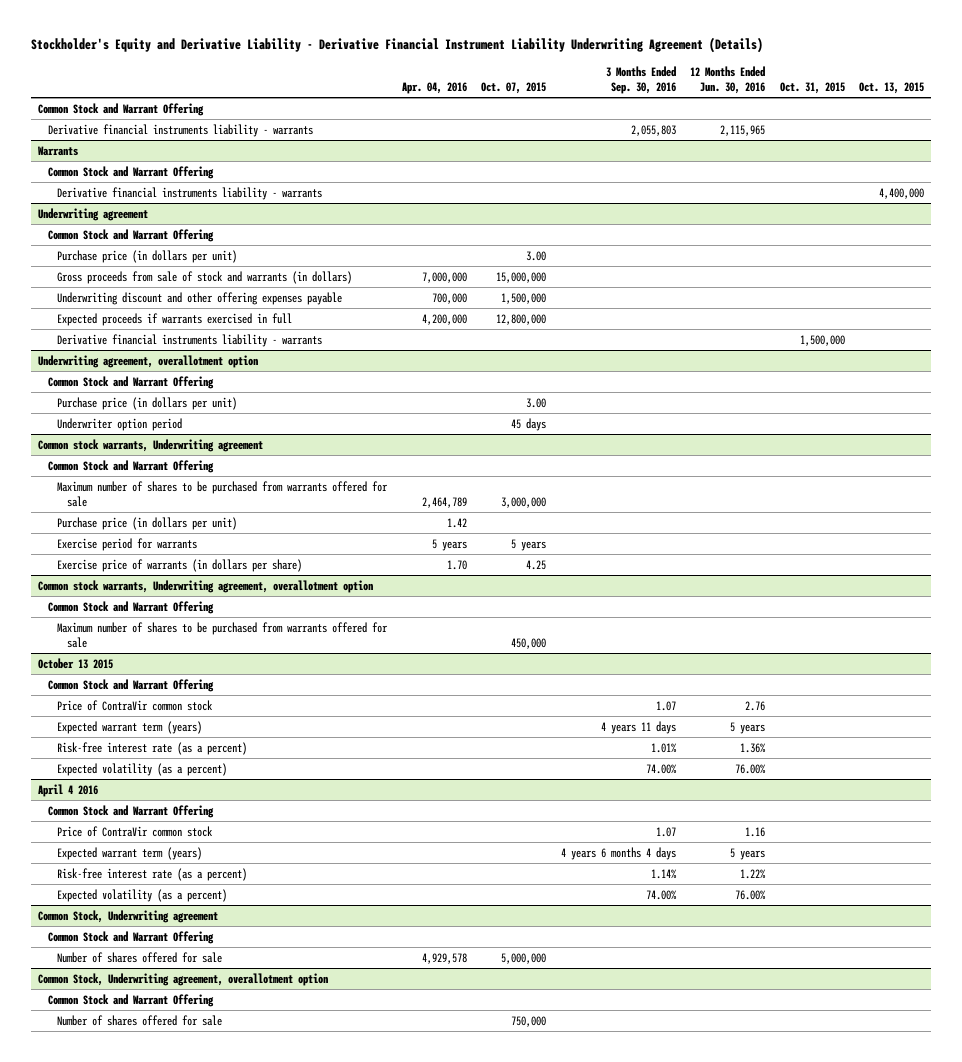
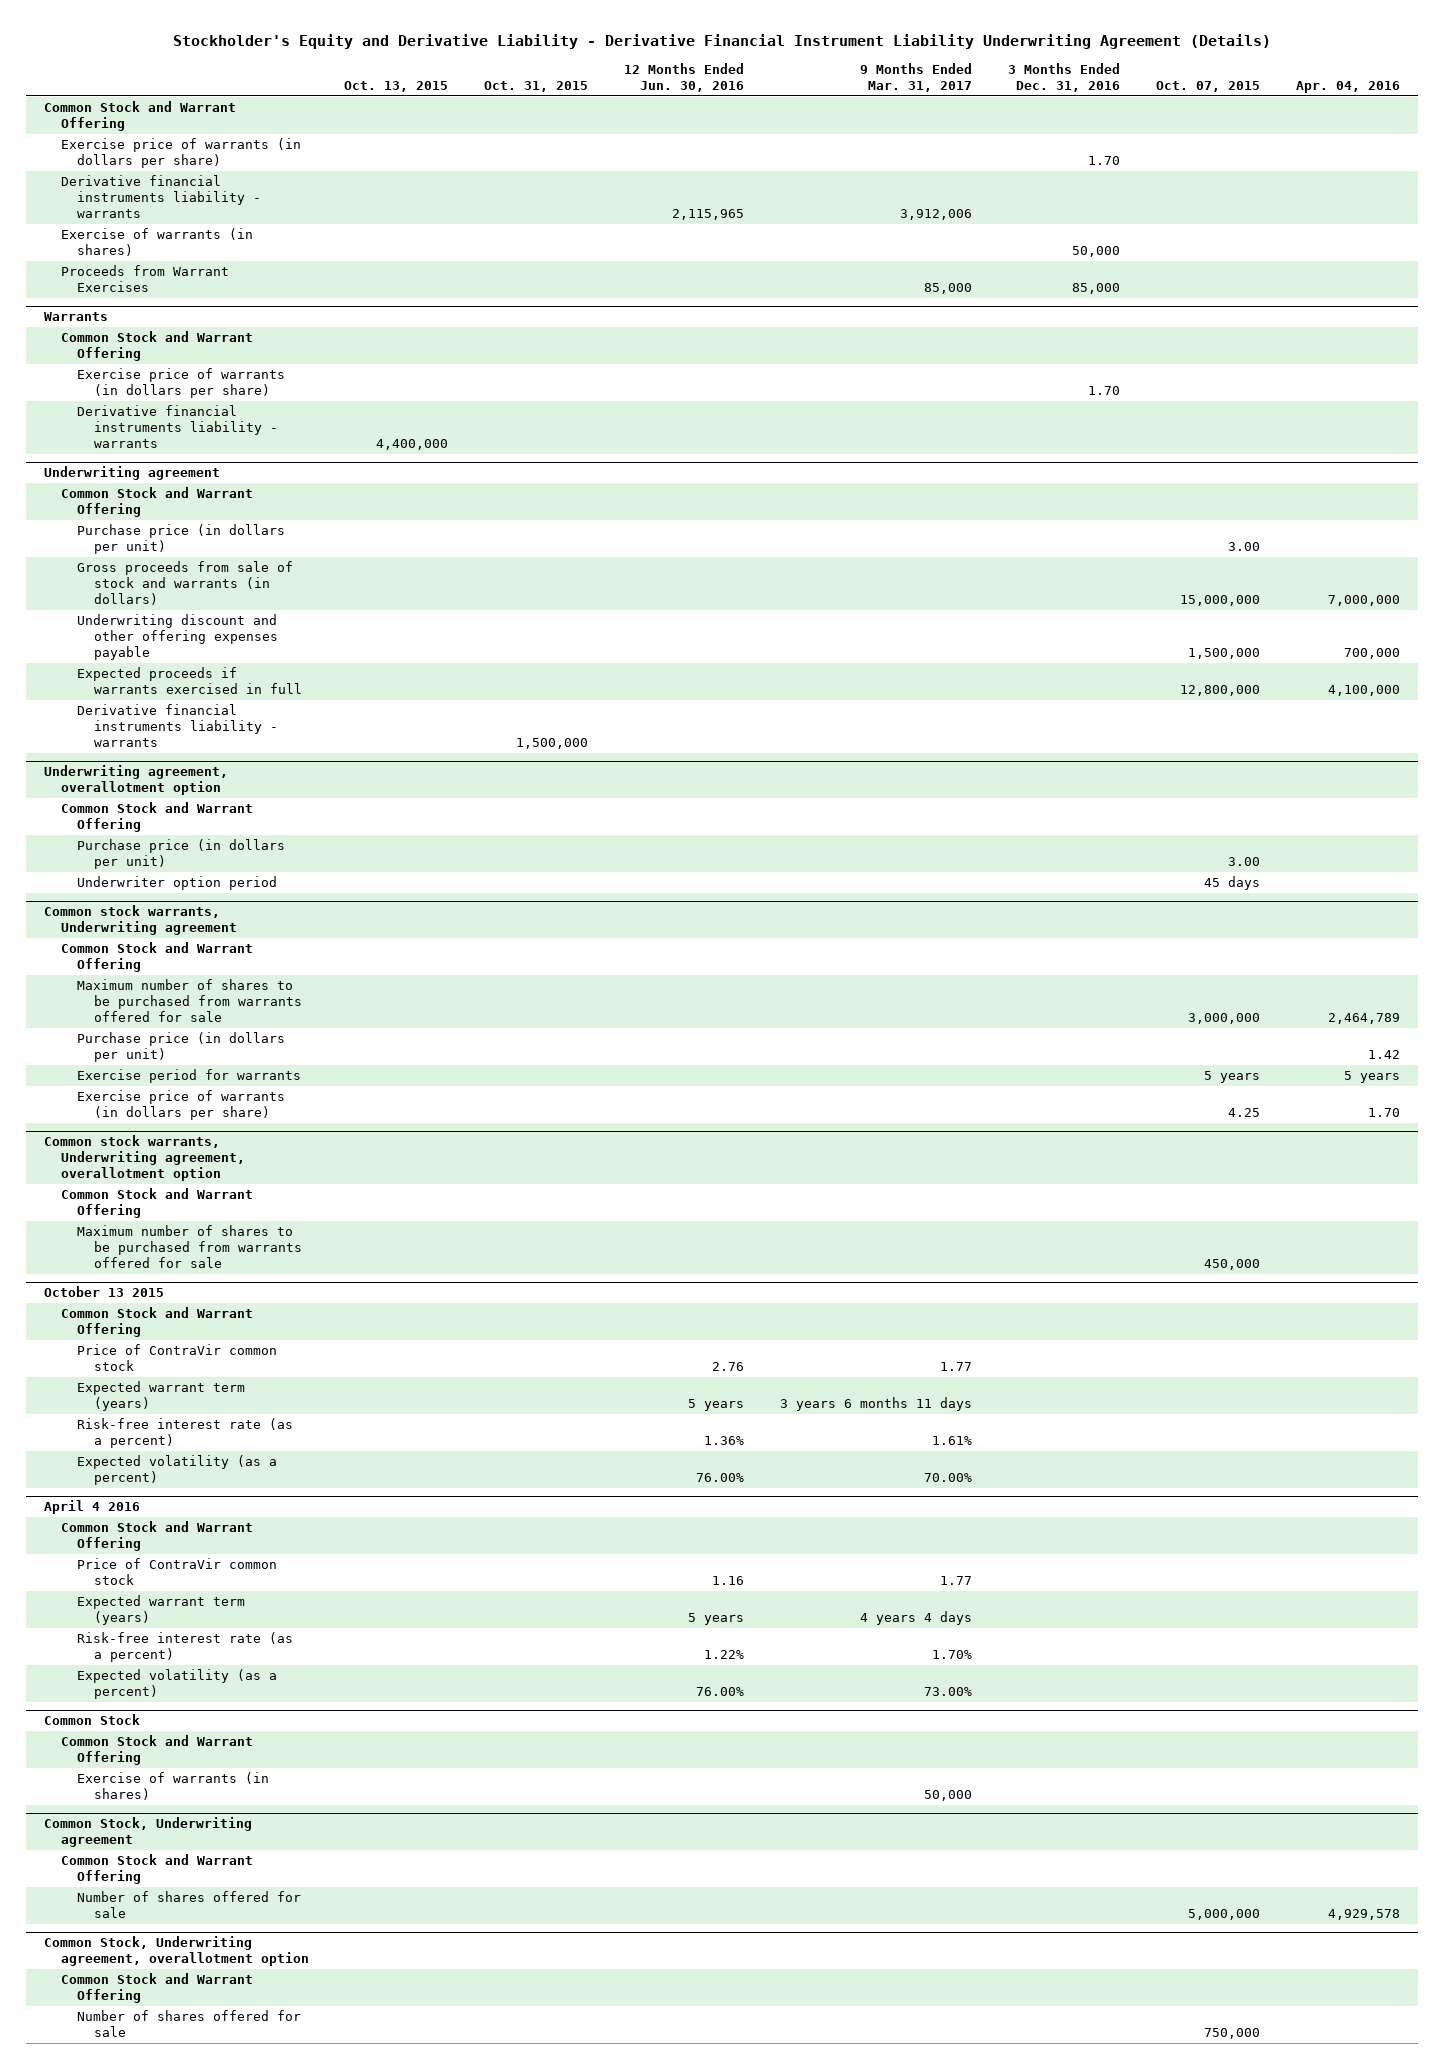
- | Apr. 04, 2016 | Oct. 07, 2015 | 3 Months Ended Sep. 30, 2016 | 12 Months Ended Jun. 30, 2016 | Oct. 31, 2015 | Oct. 13, 2015
+ | Oct. 13, 2015 | Oct. 31, 2015 | 12 Months Ended Jun. 30, 2016 | 9 Months Ended Mar. 31, 2017 | 3 Months Ended Dec. 31, 2016 | Oct. 07, 2015 | Apr. 04, 2016
+ Exercise price of warrants (in dollars per share) | | | | | 1.70 | |
+ Exercise of warrants (in shares) | | | | | 50,000 | |
+ Proceeds from Warrant Exercises | | | | 85,000 | 85,000 | |
@ Warrants
+ Exercise price of warrants (in dollars per share) | | | | | 1.70 | |
@ Underwriting agreement
- Expected proceeds if warrants exercised in full | 4,200,000 | 12,800,000 | | | |
+ Expected proceeds if warrants exercised in full | | | | | | 12,800,000 | 4,100,000
+ Common Stock
+ Common Stock and Warrant Offering
+ Exercise of warrants (in shares) | | | | 50,000 | | |

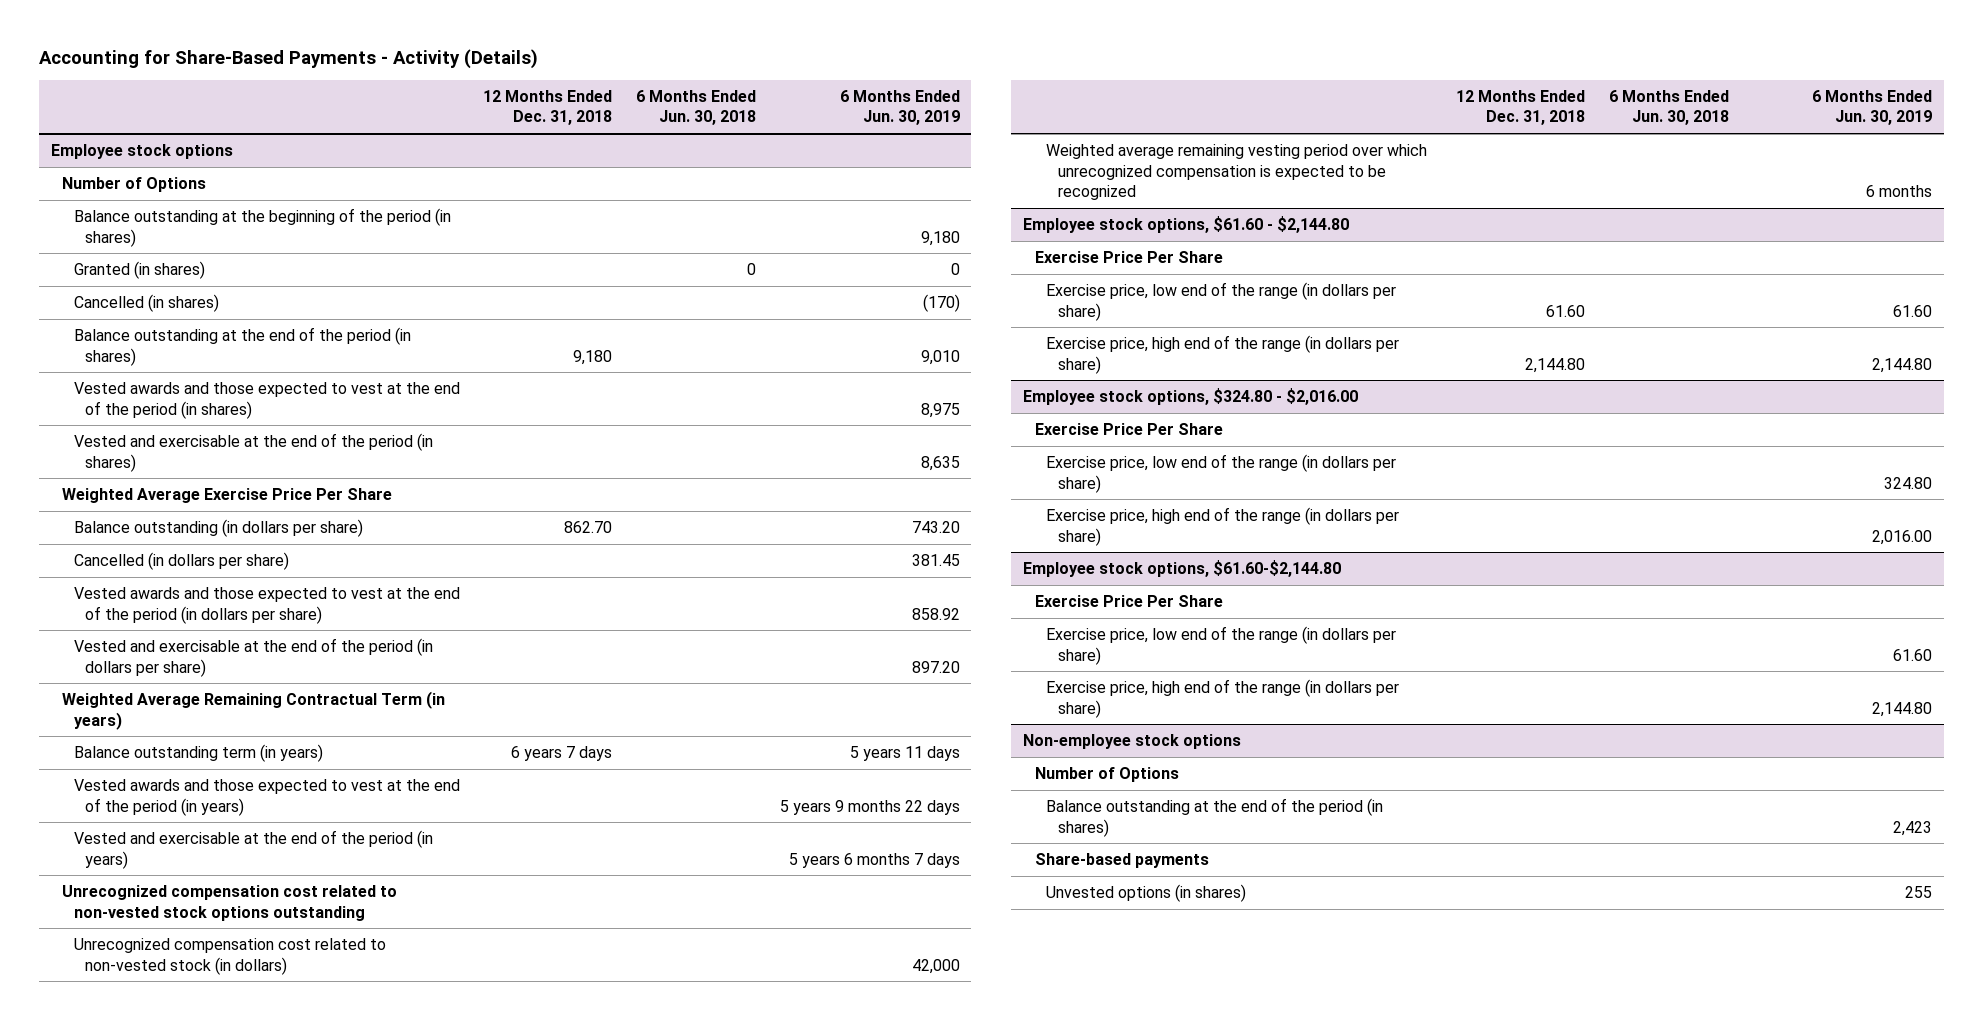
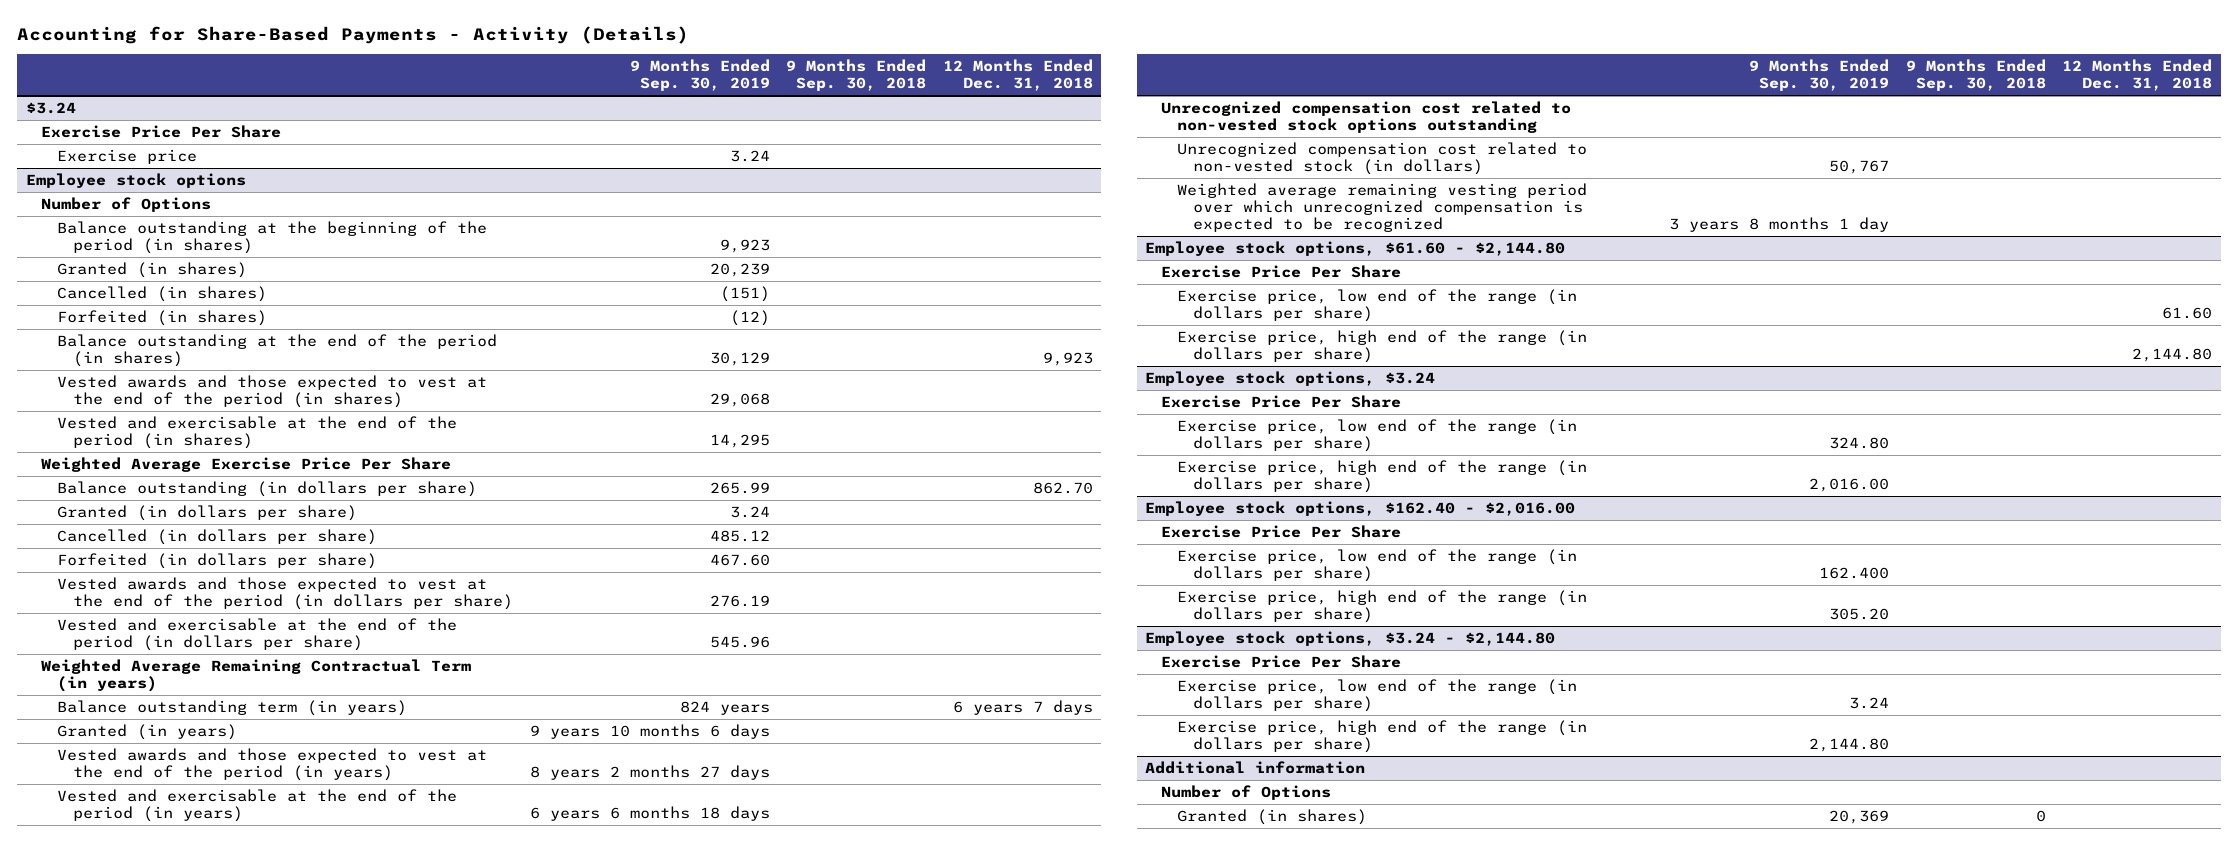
- | 12 Months Ended Dec. 31, 2018 | 6 Months Ended Jun. 30, 2018 | 6 Months Ended Jun. 30, 2019
+ | 9 Months Ended Sep. 30, 2019 | 9 Months Ended Sep. 30, 2018 | 12 Months Ended Dec. 31, 2018
+ $3.24
+ Exercise Price Per Share
+ Exercise price | 3.24 | |
@ Employee stock options
- Balance outstanding at the end of the period (in shares) | 9,180 | | 9,010
+ Forfeited (in shares) | (12) | |
+ Balance outstanding at the end of the period (in shares) | 30,129 | | 9,923
+ Granted (in dollars per share) | 3.24 | |
+ Forfeited (in dollars per share) | 467.60 | |
+ Granted (in years) | 9 years 10 months 6 days | |
- Employee stock options, $324.80 - $2,016.00
+ Employee stock options, $3.24
+ Exercise Price Per Share
+ Exercise price, low end of the range (in dollars per share) | 324.80 | |
+ Exercise price, high end of the range (in dollars per share) | 2,016.00 | |
+ Employee stock options, $162.40 - $2,016.00
- Employee stock options, $61.60-$2,144.80
+ Employee stock options, $3.24 - $2,144.80
- Non-employee stock options
+ Additional information
- Balance outstanding at the end of the period (in shares) | | | 2,423
- Share-based payments
- Unvested options (in shares) | | | 255
+ Granted (in shares) | 20,369 | 0 |

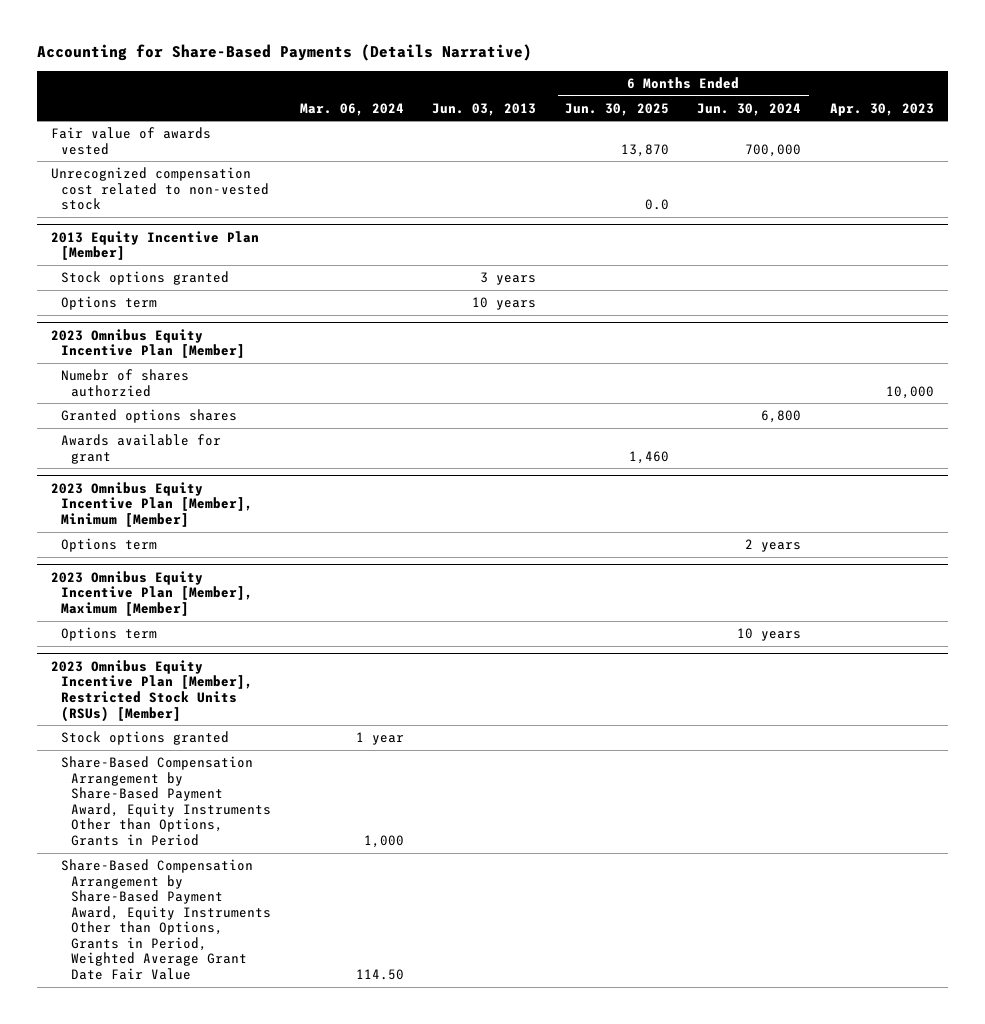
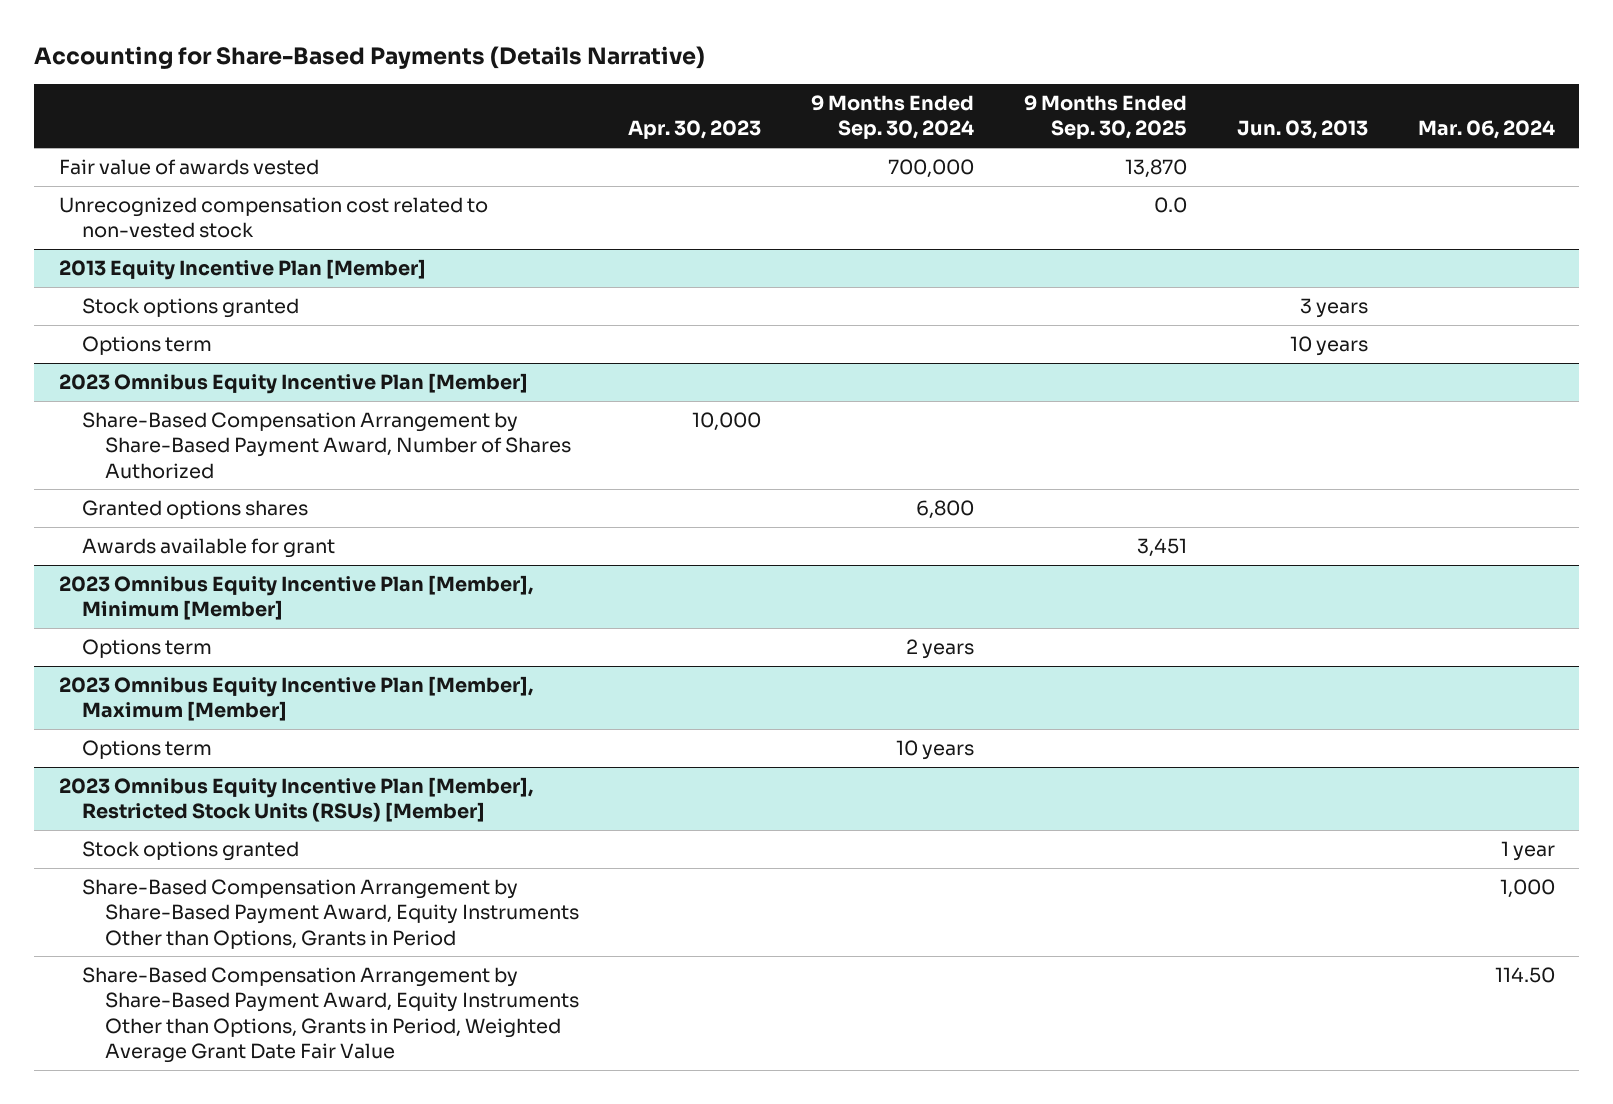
- | Mar. 06, 2024 | Jun. 03, 2013 | 6 Months Ended Jun. 30, 2025 | 6 Months Ended Jun. 30, 2024 | Apr. 30, 2023
+ | Apr. 30, 2023 | 9 Months Ended Sep. 30, 2024 | 9 Months Ended Sep. 30, 2025 | Jun. 03, 2013 | Mar. 06, 2024
@ 2023 Omnibus Equity Incentive Plan [Member]
- Numebr of shares authorzied | | | | | 10,000
+ Share-Based Compensation Arrangement by Share-Based Payment Award, Number of Shares Authorized | 10,000 | | | |

